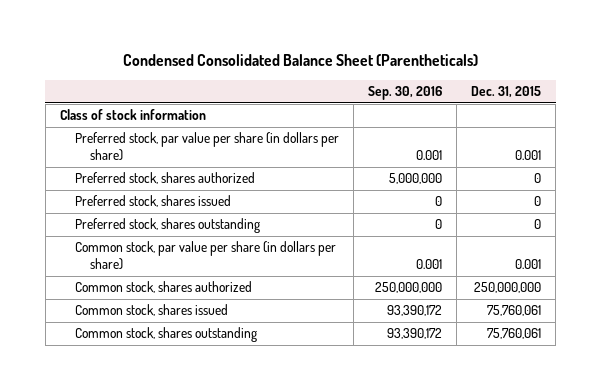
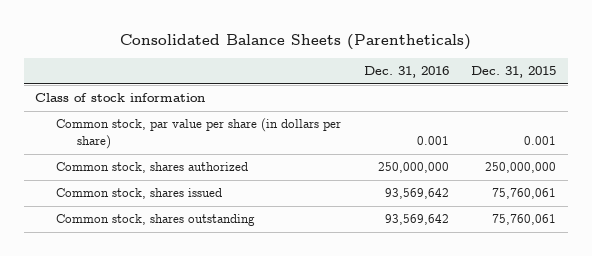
- Condensed Consolidated Balance Sheet (Parentheticals)
+ Consolidated Balance Sheets (Parentheticals)
- | Sep. 30, 2016 | Dec. 31, 2015
+ | Dec. 31, 2016 | Dec. 31, 2015
- Preferred stock, par value per share (in dollars per share) | 0.001 | 0.001
- Preferred stock, shares authorized | 5,000,000 | 0
- Preferred stock, shares issued | 0 | 0
- Preferred stock, shares outstanding | 0 | 0

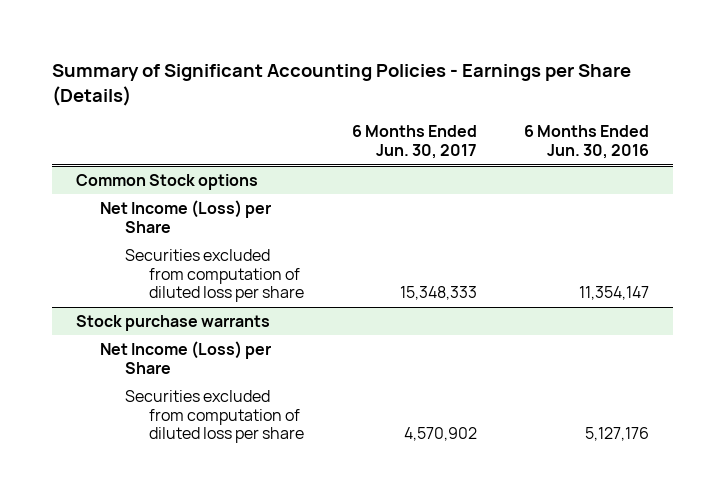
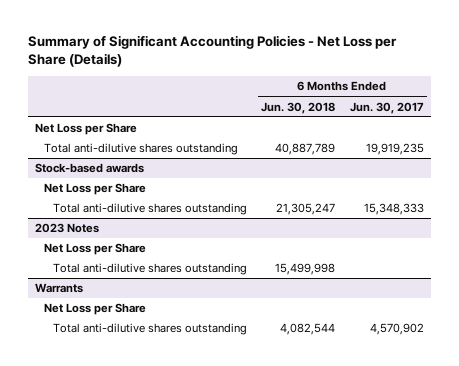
- Summary of Significant Accounting Policies - Earnings per Share (Details)
+ Summary of Significant Accounting Policies - Net Loss per Share (Details)
- | 6 Months Ended Jun. 30, 2017 | 6 Months Ended Jun. 30, 2016
+ | 6 Months Ended Jun. 30, 2018 | 6 Months Ended Jun. 30, 2017
- Common Stock options
- Net Income (Loss) per Share
- Securities excluded from computation of diluted loss per share | 15,348,333 | 11,354,147
- Stock purchase warrants
- Net Income (Loss) per Share
- Securities excluded from computation of diluted loss per share | 4,570,902 | 5,127,176
+ Net Loss per Share
+ Total anti-dilutive shares outstanding | 40,887,789 | 19,919,235
+ Stock-based awards
+ Net Loss per Share
+ Total anti-dilutive shares outstanding | 21,305,247 | 15,348,333
+ 2023 Notes
+ Net Loss per Share
+ Total anti-dilutive shares outstanding | 15,499,998 |
+ Warrants
+ Net Loss per Share
+ Total anti-dilutive shares outstanding | 4,082,544 | 4,570,902

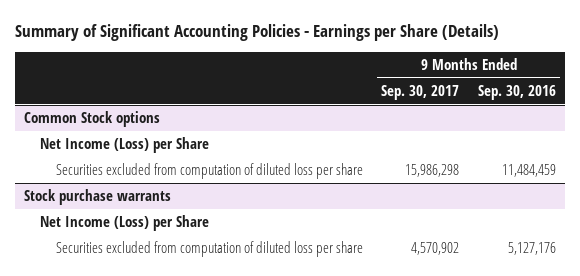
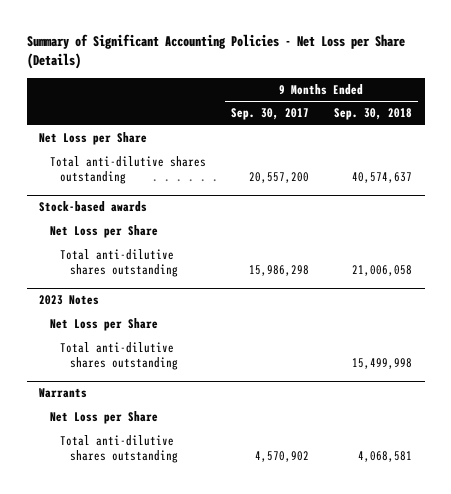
- Summary of Significant Accounting Policies - Earnings per Share (Details)
+ Summary of Significant Accounting Policies - Net Loss per Share (Details)
- | 9 Months Ended Sep. 30, 2017 | 9 Months Ended Sep. 30, 2016
+ | 9 Months Ended Sep. 30, 2017 | 9 Months Ended Sep. 30, 2018
- Common Stock options
- Net Income (Loss) per Share
- Securities excluded from computation of diluted loss per share | 15,986,298 | 11,484,459
- Stock purchase warrants
- Net Income (Loss) per Share
- Securities excluded from computation of diluted loss per share | 4,570,902 | 5,127,176
+ Net Loss per Share
+ Total anti-dilutive shares outstanding | 20,557,200 | 40,574,637
+ Stock-based awards
+ Net Loss per Share
+ Total anti-dilutive shares outstanding | 15,986,298 | 21,006,058
+ 2023 Notes
+ Net Loss per Share
+ Total anti-dilutive shares outstanding | | 15,499,998
+ Warrants
+ Net Loss per Share
+ Total anti-dilutive shares outstanding | 4,570,902 | 4,068,581

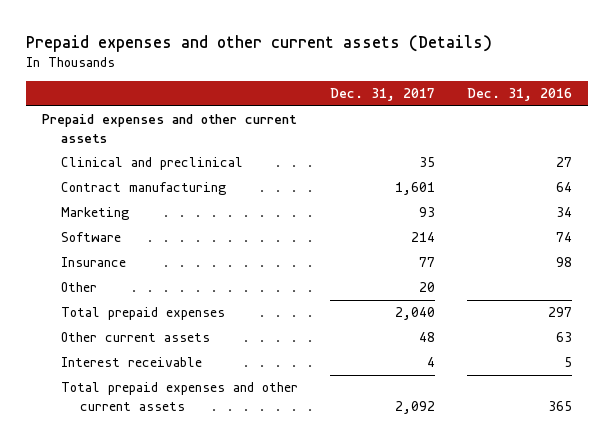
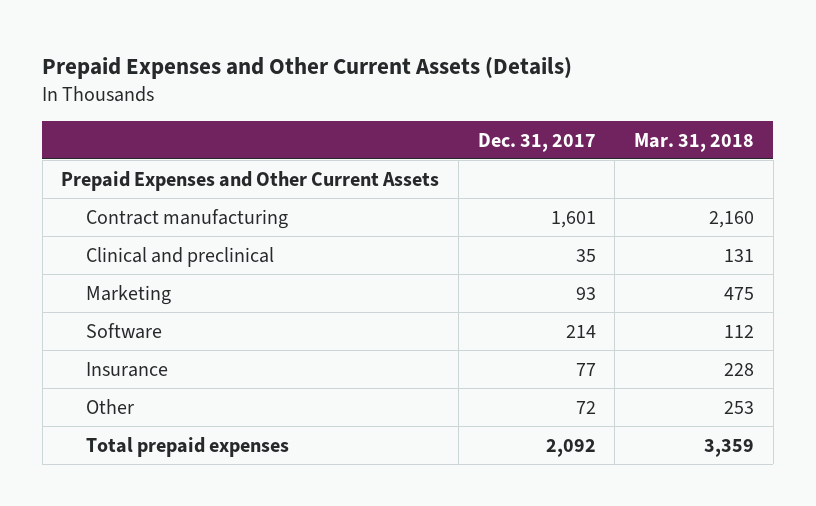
- Prepaid expenses and other current assets (Details)
+ Prepaid Expenses and Other Current Assets (Details)
- | Dec. 31, 2017 | Dec. 31, 2016
+ | Dec. 31, 2017 | Mar. 31, 2018
- Prepaid expenses and other current assets
+ Prepaid Expenses and Other Current Assets
moved down: Clinical and preclinical | 35 | 131
- Other | 20 |
- Total prepaid expenses | 2,040 | 297
- Other current assets | 48 | 63
- Interest receivable | 4 | 5
- Total prepaid expenses and other current assets | 2,092 | 365
+ Other | 72 | 253
+ Total prepaid expenses | 2,092 | 3,359

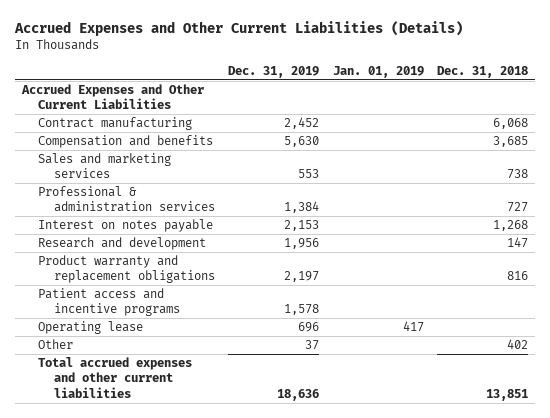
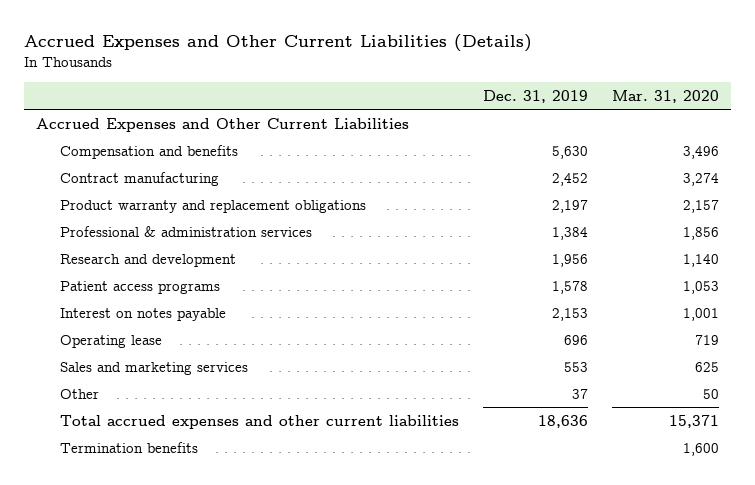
- | Dec. 31, 2019 | Jan. 01, 2019 | Dec. 31, 2018
+ | Dec. 31, 2019 | Mar. 31, 2020
moved down: Contract manufacturing | 2,452 | 3,274
moved up: Product warranty and replacement obligations | 2,197 | 2,157
- Patient access and incentive programs | 1,578 | |
+ Patient access programs | 1,578 | 1,053
moved down: Interest on notes payable | 2,153 | 1,001
moved down: Sales and marketing services | 553 | 625
+ Termination benefits | | 1,600

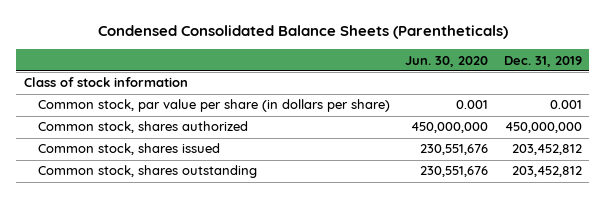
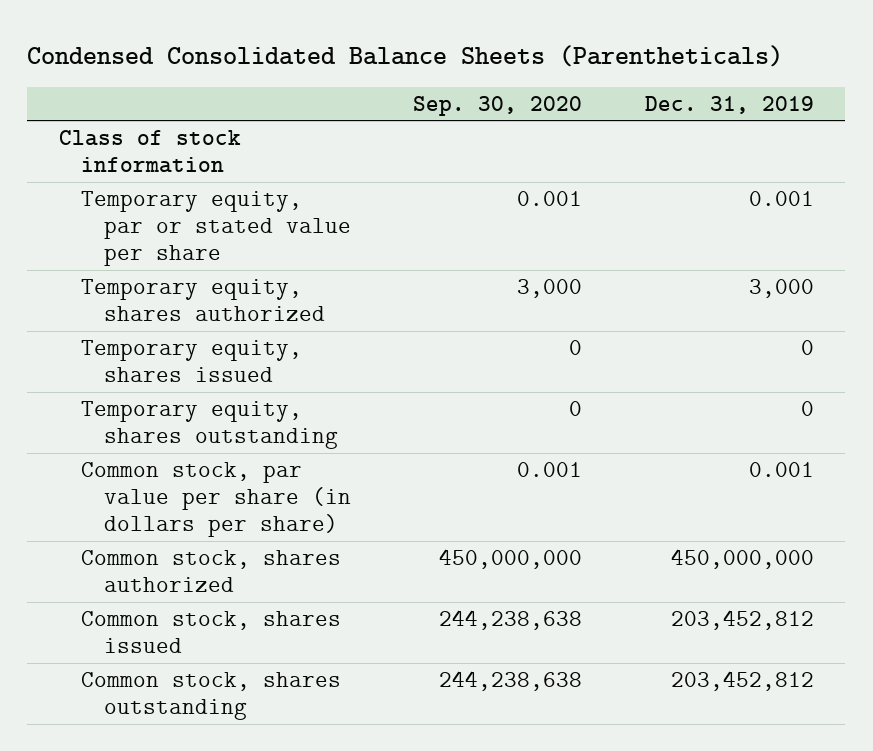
- | Jun. 30, 2020 | Dec. 31, 2019
+ | Sep. 30, 2020 | Dec. 31, 2019
+ Temporary equity, par or stated value per share | 0.001 | 0.001
+ Temporary equity, shares authorized | 3,000 | 3,000
+ Temporary equity, shares issued | 0 | 0
+ Temporary equity, shares outstanding | 0 | 0

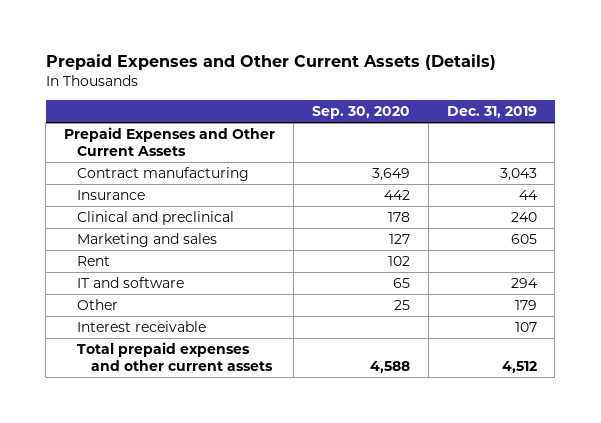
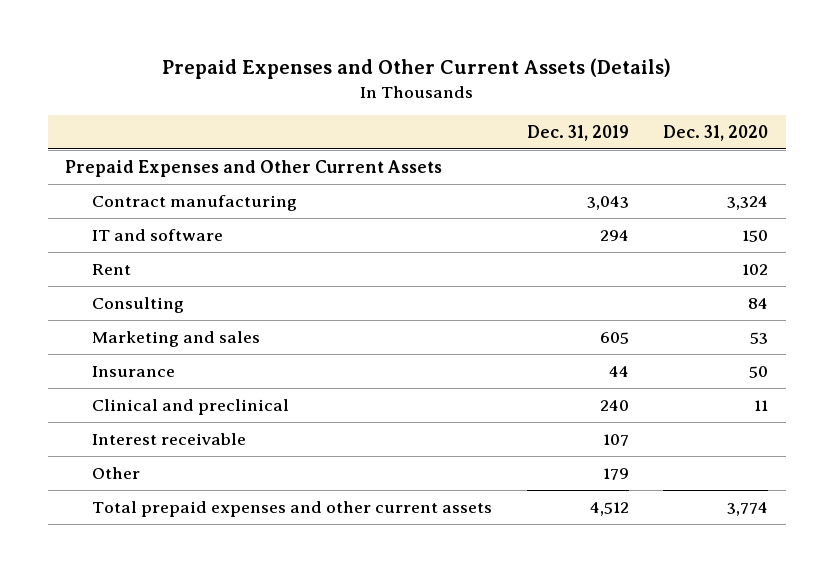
- | Sep. 30, 2020 | Dec. 31, 2019
+ | Dec. 31, 2019 | Dec. 31, 2020
moved up: IT and software | 294 | 150
moved up: Rent | | 102
+ Consulting | | 84
moved up: Marketing and sales | 605 | 53
moved down: Other | 179 |

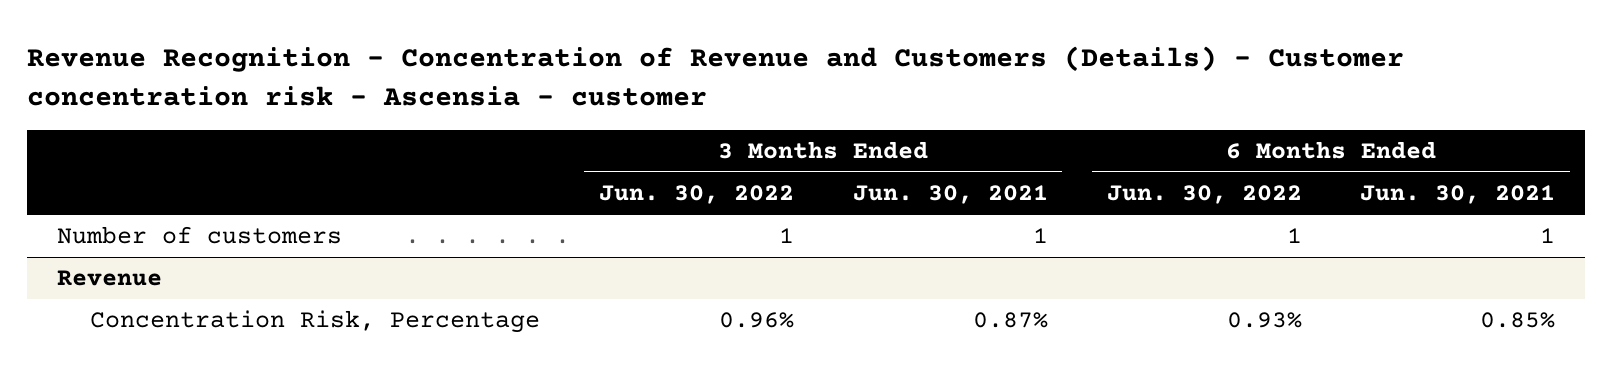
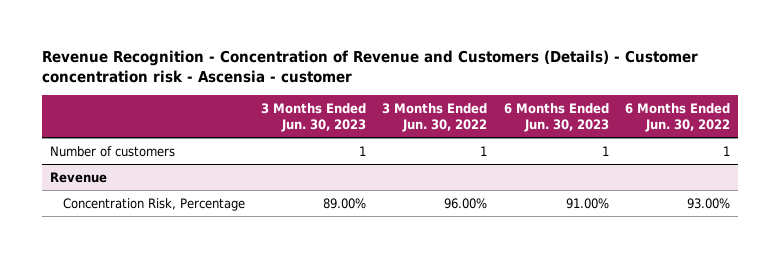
- | 3 Months Ended Jun. 30, 2022 | 3 Months Ended Jun. 30, 2021 | 6 Months Ended Jun. 30, 2022 | 6 Months Ended Jun. 30, 2021
+ | 3 Months Ended Jun. 30, 2023 | 3 Months Ended Jun. 30, 2022 | 6 Months Ended Jun. 30, 2023 | 6 Months Ended Jun. 30, 2022
@ Revenue
- Concentration Risk, Percentage | 0.96% | 0.87% | 0.93% | 0.85%
+ Concentration Risk, Percentage | 89.00% | 96.00% | 91.00% | 93.00%

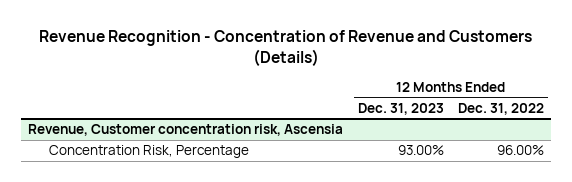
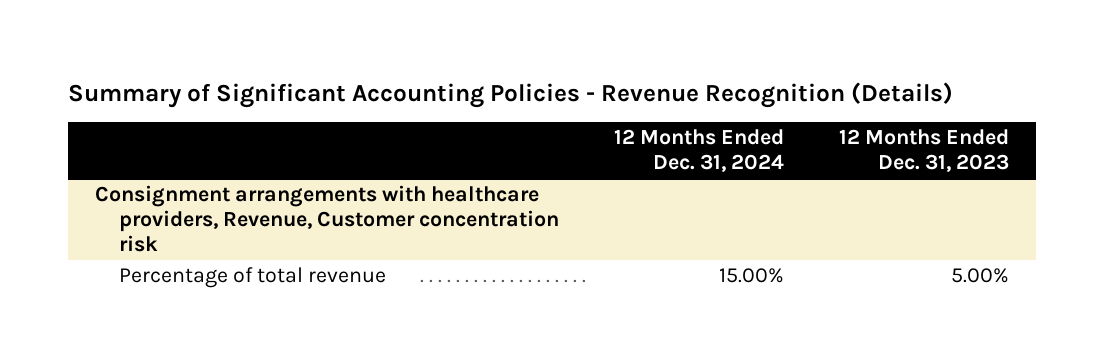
- Revenue Recognition - Concentration of Revenue and Customers (Details)
+ Summary of Significant Accounting Policies - Revenue Recognition (Details)
- | 12 Months Ended Dec. 31, 2023 | 12 Months Ended Dec. 31, 2022
+ | 12 Months Ended Dec. 31, 2024 | 12 Months Ended Dec. 31, 2023
- Revenue, Customer concentration risk, Ascensia
- Concentration Risk, Percentage | 93.00% | 96.00%
+ Consignment arrangements with healthcare providers, Revenue, Customer concentration risk
+ Percentage of total revenue | 15.00% | 5.00%

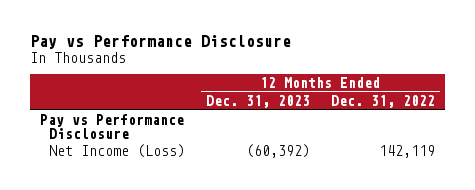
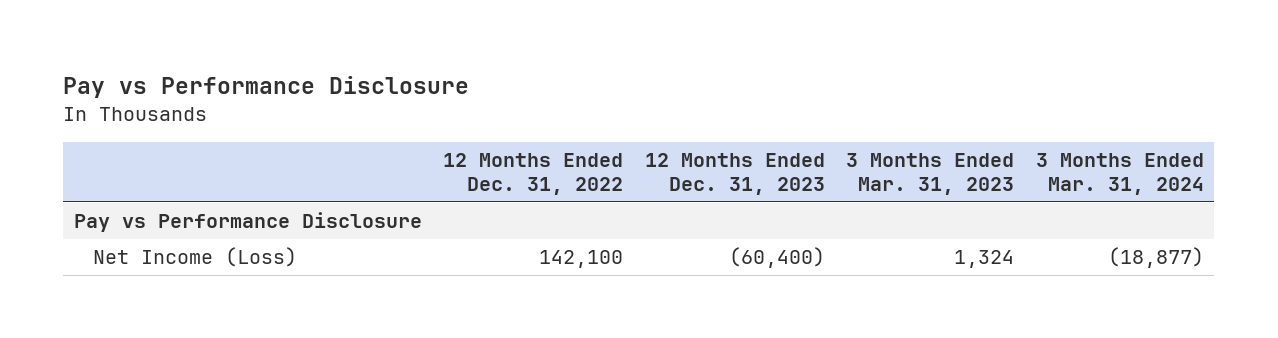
- | 12 Months Ended Dec. 31, 2023 | 12 Months Ended Dec. 31, 2022
+ | 12 Months Ended Dec. 31, 2022 | 12 Months Ended Dec. 31, 2023 | 3 Months Ended Mar. 31, 2023 | 3 Months Ended Mar. 31, 2024
- Net Income (Loss) | (60,392) | 142,119
+ Net Income (Loss) | 142,100 | (60,400) | 1,324 | (18,877)

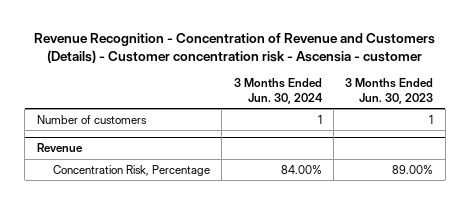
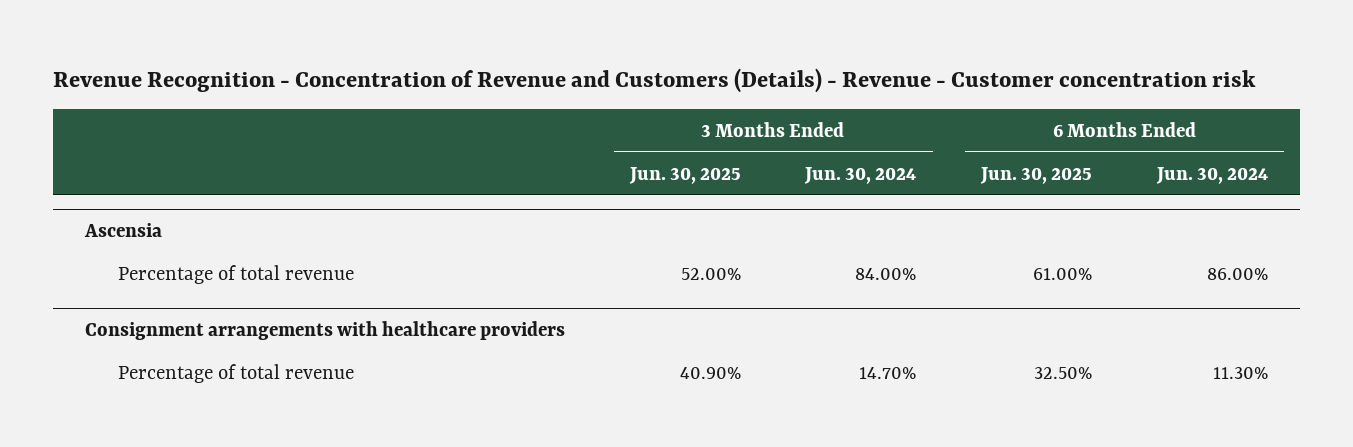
- Revenue Recognition - Concentration of Revenue and Customers (Details) - Customer concentration risk - Ascensia - customer
+ Revenue Recognition - Concentration of Revenue and Customers (Details) - Revenue - Customer concentration risk
- | 3 Months Ended Jun. 30, 2024 | 3 Months Ended Jun. 30, 2023
+ | 3 Months Ended Jun. 30, 2025 | 3 Months Ended Jun. 30, 2024 | 6 Months Ended Jun. 30, 2025 | 6 Months Ended Jun. 30, 2024
- Number of customers | 1 | 1
- Revenue
- Concentration Risk, Percentage | 84.00% | 89.00%
+ Ascensia
+ Percentage of total revenue | 52.00% | 84.00% | 61.00% | 86.00%
+ Consignment arrangements with healthcare providers
+ Percentage of total revenue | 40.90% | 14.70% | 32.50% | 11.30%

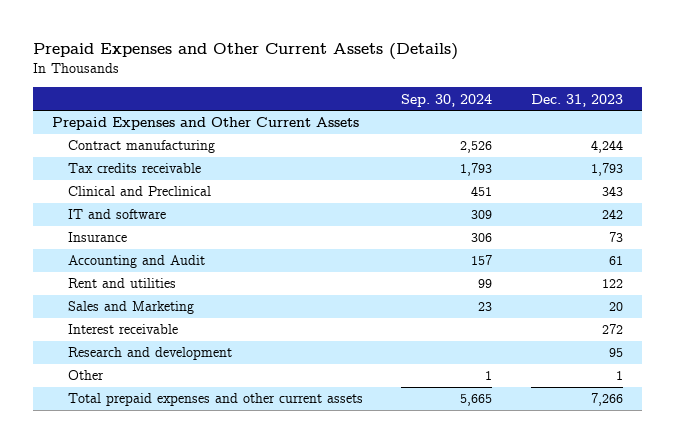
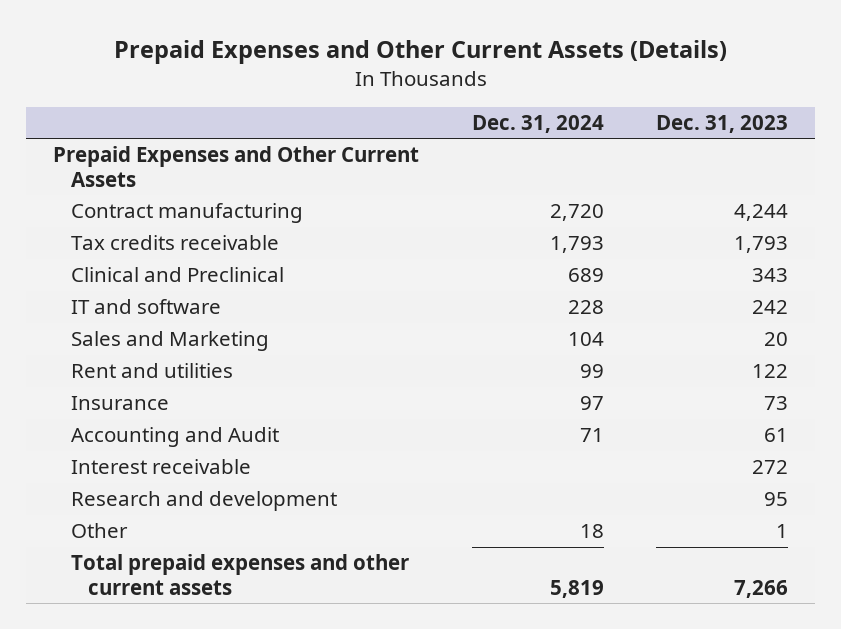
- | Sep. 30, 2024 | Dec. 31, 2023
+ | Dec. 31, 2024 | Dec. 31, 2023
moved up: Sales and Marketing | 104 | 20
moved up: Rent and utilities | 99 | 122

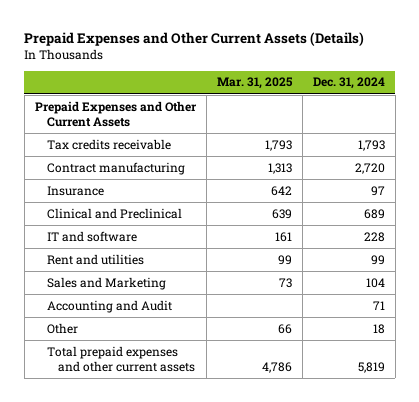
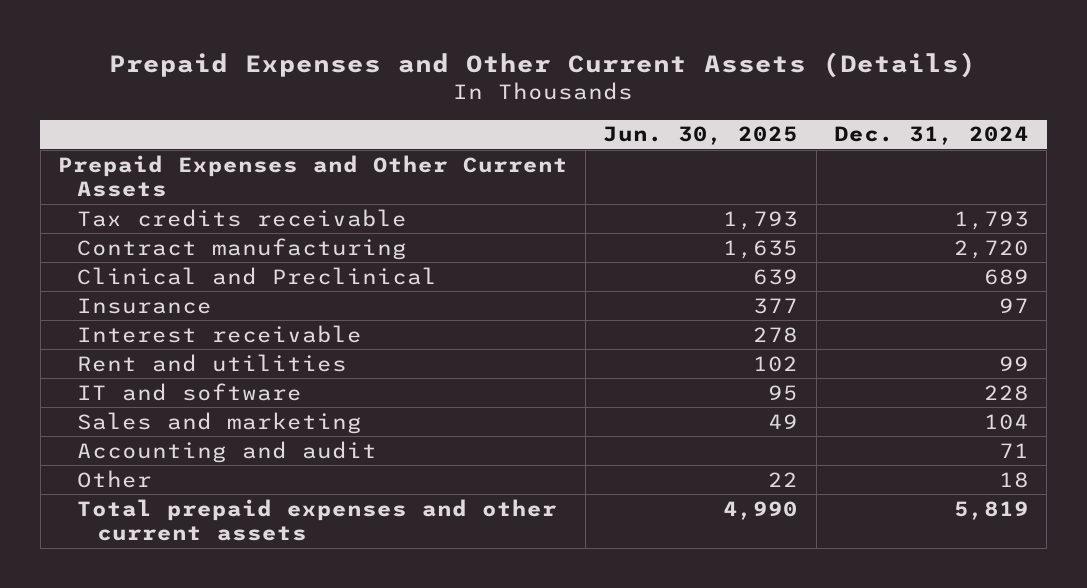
- | Mar. 31, 2025 | Dec. 31, 2024
+ | Jun. 30, 2025 | Dec. 31, 2024
moved down: Insurance | 377 | 97
+ Interest receivable | 278 |
- Sales and Marketing | 73 | 104
- Accounting and Audit | | 71
moved down: IT and software | 95 | 228
+ Sales and marketing | 49 | 104
+ Accounting and audit | | 71

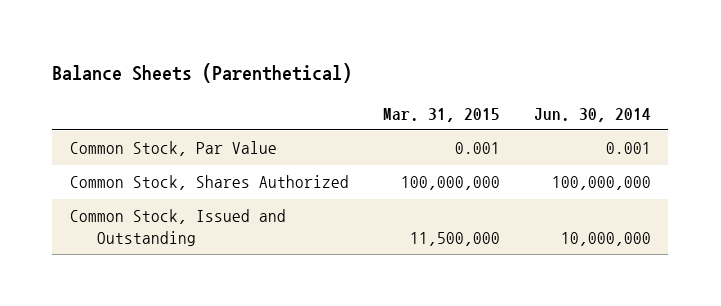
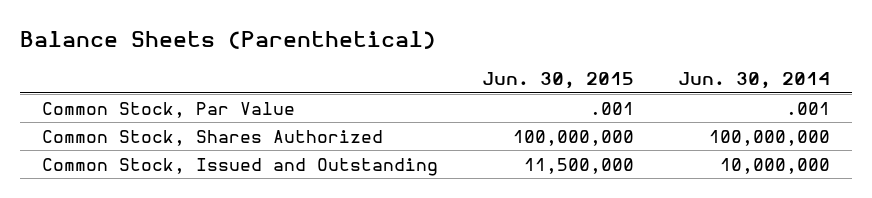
- | Mar. 31, 2015 | Jun. 30, 2014
+ | Jun. 30, 2015 | Jun. 30, 2014
- Common Stock, Par Value | 0.001 | 0.001
+ Common Stock, Par Value | .001 | .001

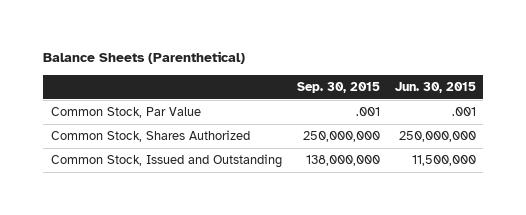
- | Jun. 30, 2015 | Jun. 30, 2014
+ | Sep. 30, 2015 | Jun. 30, 2015
- Common Stock, Shares Authorized | 100,000,000 | 100,000,000
+ Common Stock, Shares Authorized | 250,000,000 | 250,000,000

